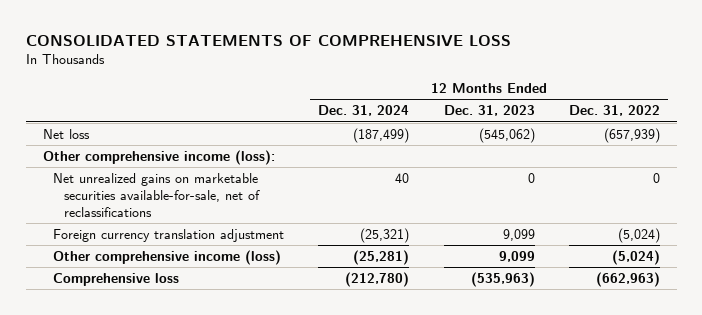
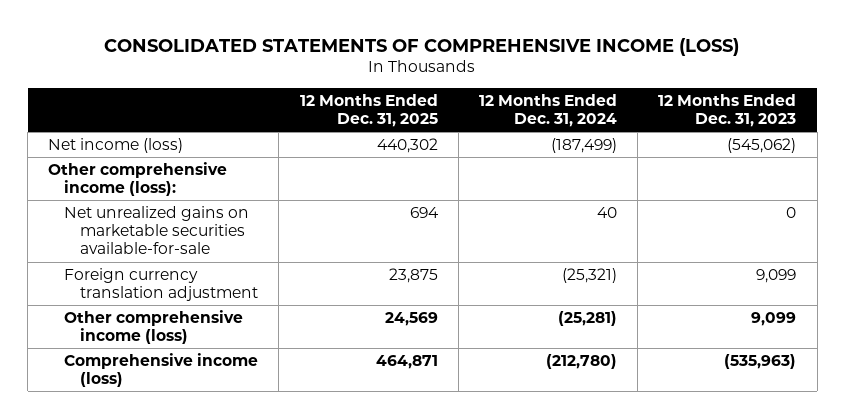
- CONSOLIDATED STATEMENTS OF COMPREHENSIVE LOSS
+ CONSOLIDATED STATEMENTS OF COMPREHENSIVE INCOME (LOSS)
- | 12 Months Ended Dec. 31, 2024 | 12 Months Ended Dec. 31, 2023 | 12 Months Ended Dec. 31, 2022
+ | 12 Months Ended Dec. 31, 2025 | 12 Months Ended Dec. 31, 2024 | 12 Months Ended Dec. 31, 2023
- Net loss | (187,499) | (545,062) | (657,939)
+ Net income (loss) | 440,302 | (187,499) | (545,062)
- Net unrealized gains on marketable securities available-for-sale, net of reclassifications | 40 | 0 | 0
+ Net unrealized gains on marketable securities available-for-sale | 694 | 40 | 0
- Comprehensive loss | (212,780) | (535,963) | (662,963)
+ Comprehensive income (loss) | 464,871 | (212,780) | (535,963)

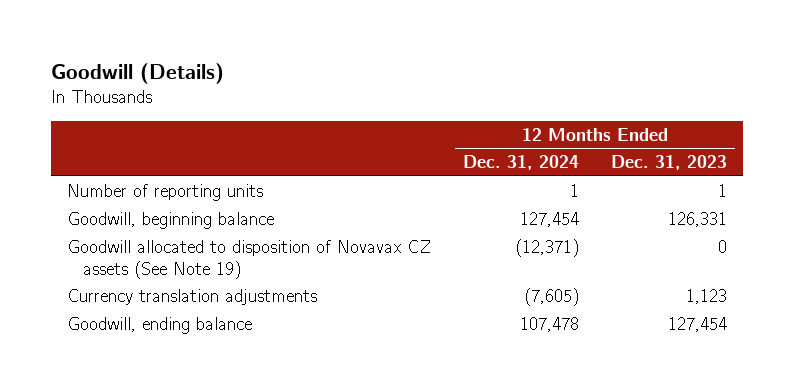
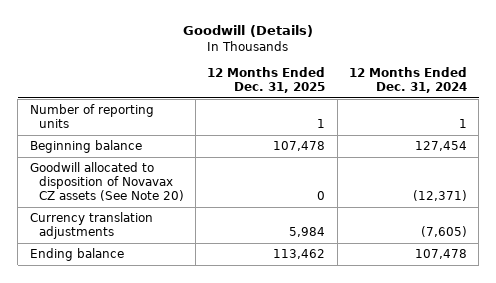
- | 12 Months Ended Dec. 31, 2024 | 12 Months Ended Dec. 31, 2023
+ | 12 Months Ended Dec. 31, 2025 | 12 Months Ended Dec. 31, 2024
- Goodwill, beginning balance | 127,454 | 126,331
- Goodwill allocated to disposition of Novavax CZ assets (See Note 19) | (12,371) | 0
+ Beginning balance | 107,478 | 127,454
+ Goodwill allocated to disposition of Novavax CZ assets (See Note 20) | 0 | (12,371)
- Goodwill, ending balance | 107,478 | 127,454
+ Ending balance | 113,462 | 107,478

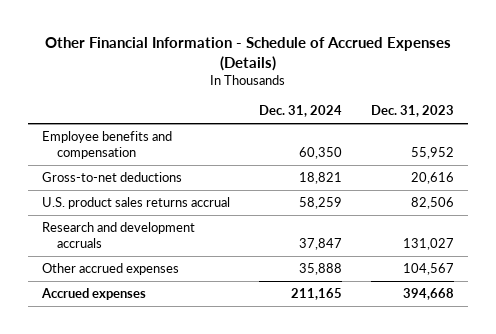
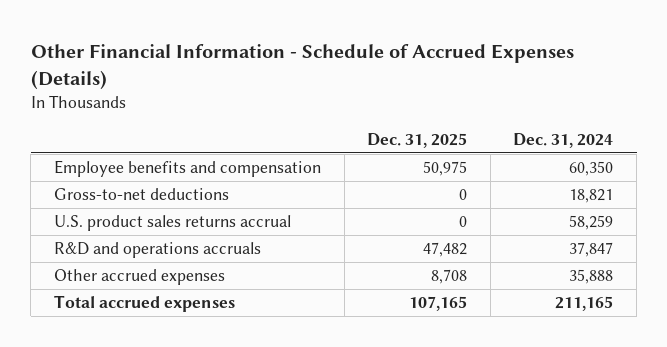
- | Dec. 31, 2024 | Dec. 31, 2023
+ | Dec. 31, 2025 | Dec. 31, 2024
- Research and development accruals | 37,847 | 131,027
+ R&D and operations accruals | 47,482 | 37,847
- Accrued expenses | 211,165 | 394,668
+ Total accrued expenses | 107,165 | 211,165

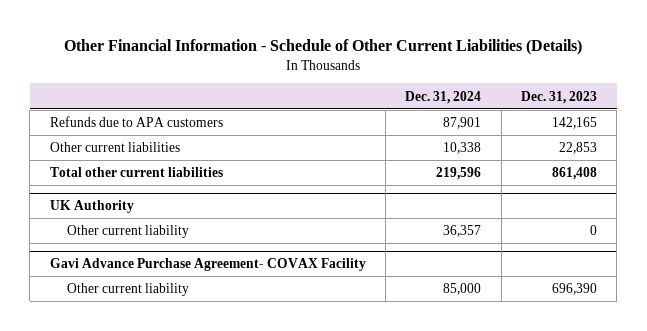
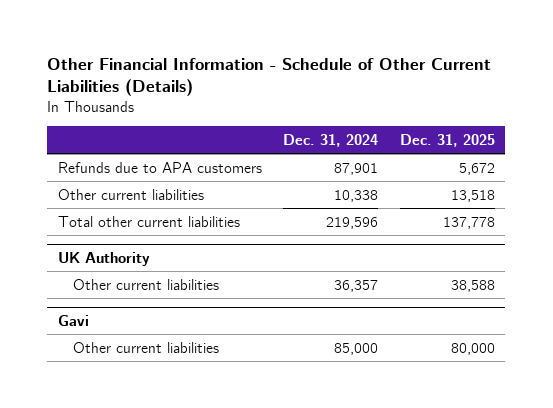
- | Dec. 31, 2024 | Dec. 31, 2023
+ | Dec. 31, 2024 | Dec. 31, 2025
@ UK Authority
- Other current liability | 36,357 | 0
- Gavi Advance Purchase Agreement- COVAX Facility
- Other current liability | 85,000 | 696,390
@ UK Authority
+ Other current liabilities | 36,357 | 38,588
+ Gavi
+ Other current liabilities | 85,000 | 80,000

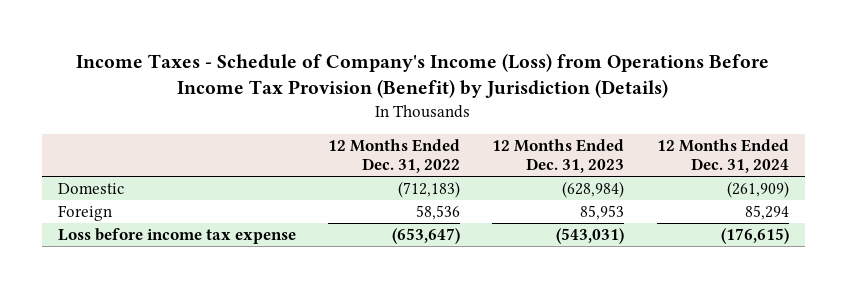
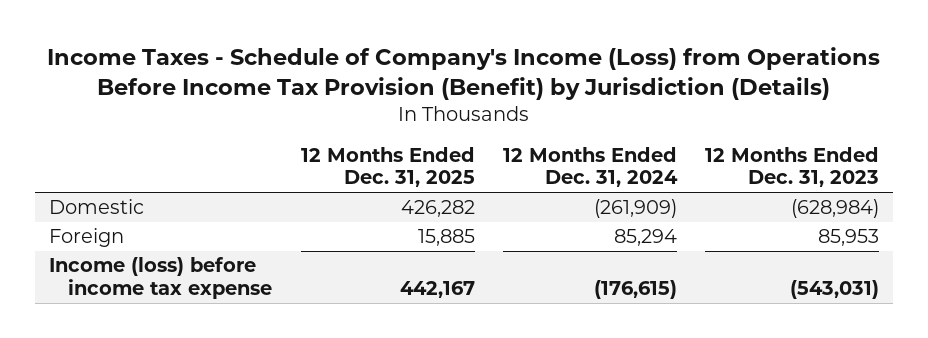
- | 12 Months Ended Dec. 31, 2022 | 12 Months Ended Dec. 31, 2023 | 12 Months Ended Dec. 31, 2024
+ | 12 Months Ended Dec. 31, 2025 | 12 Months Ended Dec. 31, 2024 | 12 Months Ended Dec. 31, 2023
- Loss before income tax expense | (653,647) | (543,031) | (176,615)
+ Income (loss) before income tax expense | 442,167 | (176,615) | (543,031)

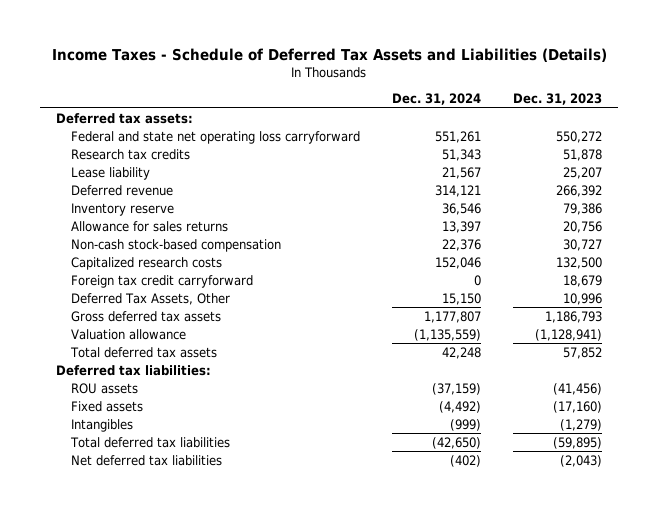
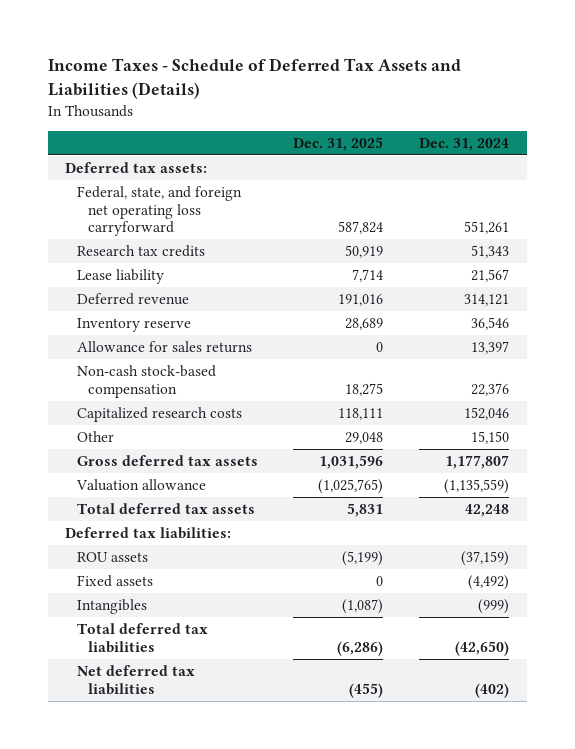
- | Dec. 31, 2024 | Dec. 31, 2023
+ | Dec. 31, 2025 | Dec. 31, 2024
- Federal and state net operating loss carryforward | 551,261 | 550,272
+ Federal, state, and foreign net operating loss carryforward | 587,824 | 551,261
- Foreign tax credit carryforward | 0 | 18,679
- Deferred Tax Assets, Other | 15,150 | 10,996
+ Other | 29,048 | 15,150

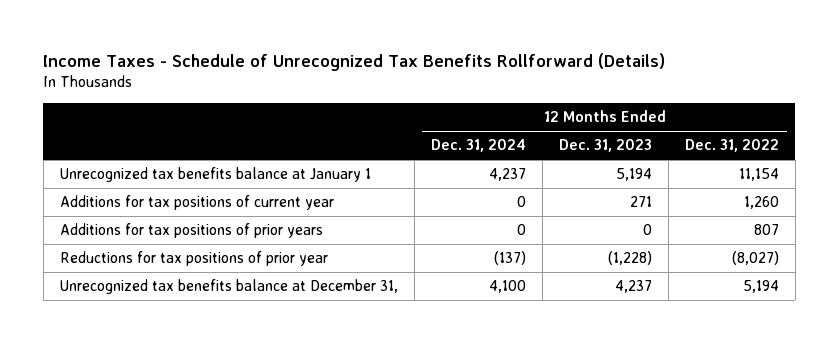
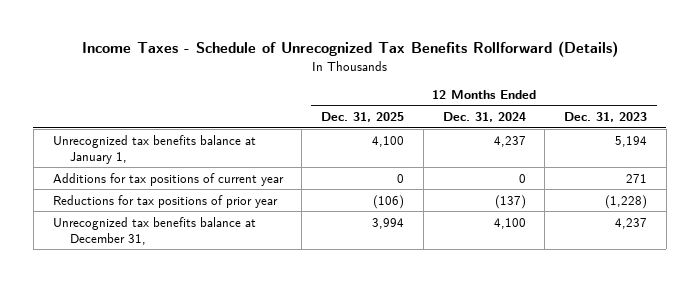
- | 12 Months Ended Dec. 31, 2024 | 12 Months Ended Dec. 31, 2023 | 12 Months Ended Dec. 31, 2022
+ | 12 Months Ended Dec. 31, 2025 | 12 Months Ended Dec. 31, 2024 | 12 Months Ended Dec. 31, 2023
- Unrecognized tax benefits balance at January 1 | 4,237 | 5,194 | 11,154
+ Unrecognized tax benefits balance at January 1, | 4,100 | 4,237 | 5,194
- Additions for tax positions of prior years | 0 | 0 | 807

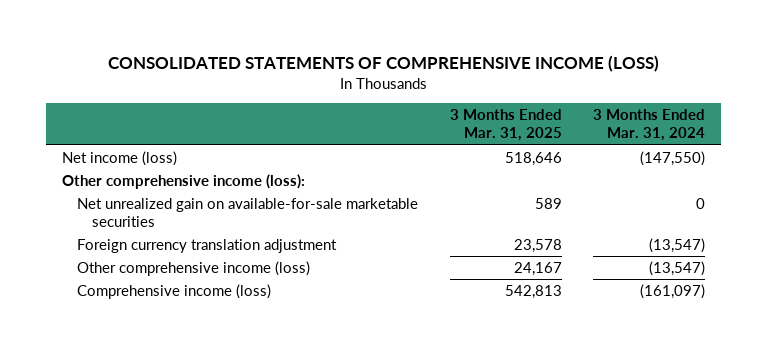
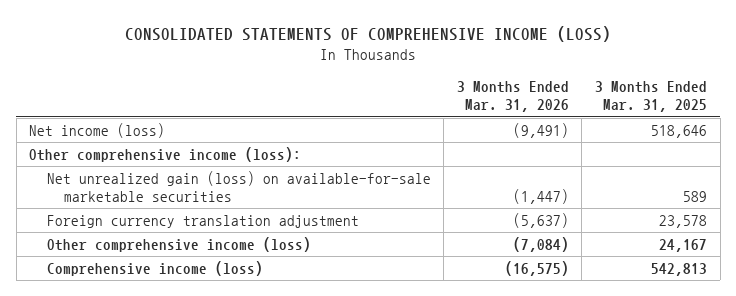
- | 3 Months Ended Mar. 31, 2025 | 3 Months Ended Mar. 31, 2024
+ | 3 Months Ended Mar. 31, 2026 | 3 Months Ended Mar. 31, 2025
- Net unrealized gain on available-for-sale marketable securities | 589 | 0
+ Net unrealized gain (loss) on available-for-sale marketable securities | (1,447) | 589

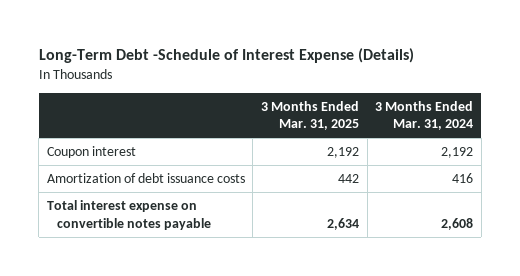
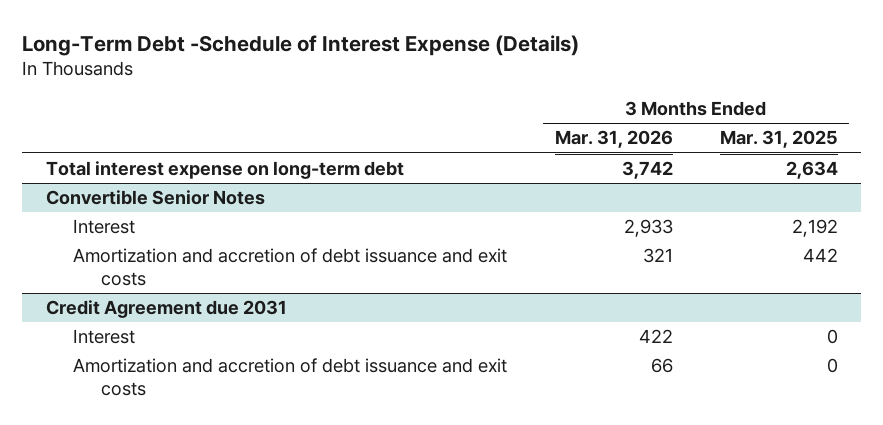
- | 3 Months Ended Mar. 31, 2025 | 3 Months Ended Mar. 31, 2024
+ | 3 Months Ended Mar. 31, 2026 | 3 Months Ended Mar. 31, 2025
- Coupon interest | 2,192 | 2,192
- Amortization of debt issuance costs | 442 | 416
- Total interest expense on convertible notes payable | 2,634 | 2,608
+ Total interest expense on long-term debt | 3,742 | 2,634
+ Convertible Senior Notes
+ Interest | 2,933 | 2,192
+ Amortization and accretion of debt issuance and exit costs | 321 | 442
+ Credit Agreement due 2031
+ Interest | 422 | 0
+ Amortization and accretion of debt issuance and exit costs | 66 | 0

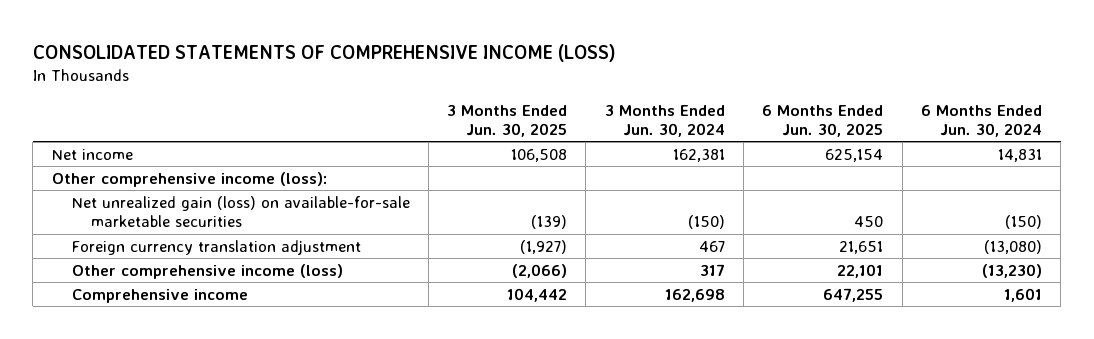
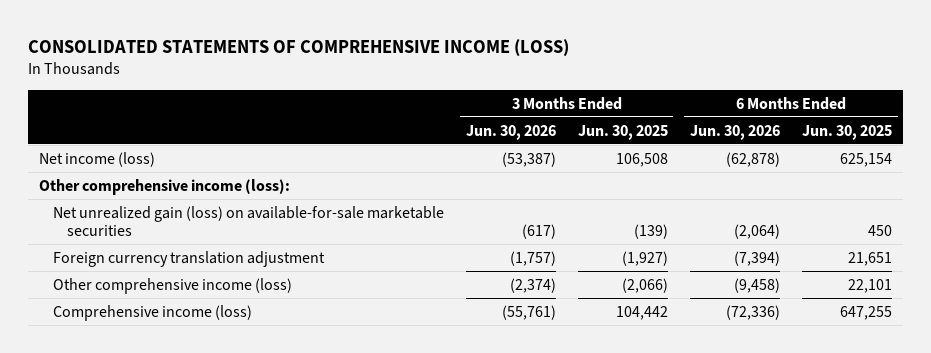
- | 3 Months Ended Jun. 30, 2025 | 3 Months Ended Jun. 30, 2024 | 6 Months Ended Jun. 30, 2025 | 6 Months Ended Jun. 30, 2024
+ | 3 Months Ended Jun. 30, 2026 | 3 Months Ended Jun. 30, 2025 | 6 Months Ended Jun. 30, 2026 | 6 Months Ended Jun. 30, 2025
- Net income | 106,508 | 162,381 | 625,154 | 14,831
+ Net income (loss) | (53,387) | 106,508 | (62,878) | 625,154
- Comprehensive income | 104,442 | 162,698 | 647,255 | 1,601
+ Comprehensive income (loss) | (55,761) | 104,442 | (72,336) | 647,255

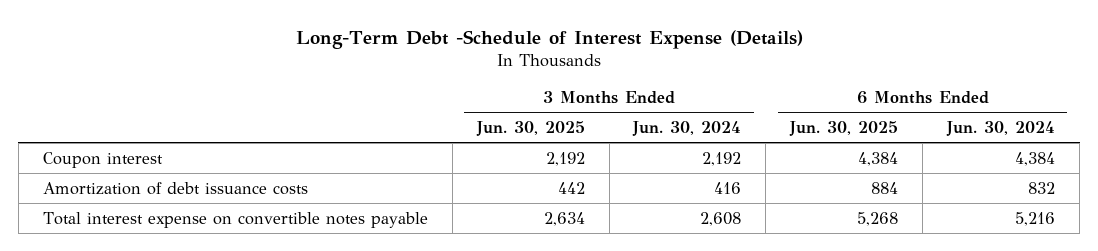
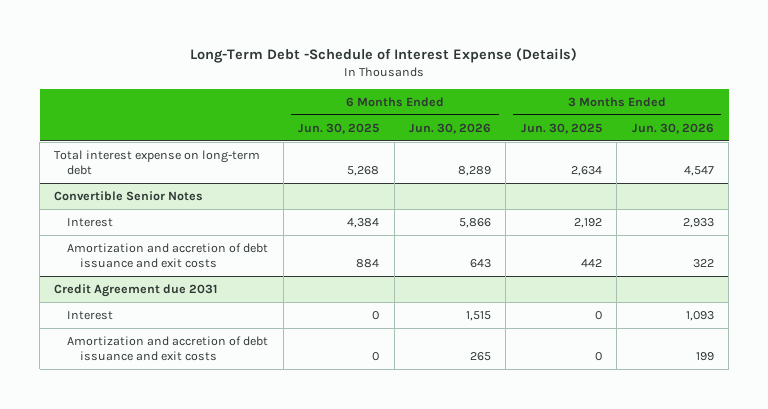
- | 3 Months Ended Jun. 30, 2025 | 3 Months Ended Jun. 30, 2024 | 6 Months Ended Jun. 30, 2025 | 6 Months Ended Jun. 30, 2024
+ | 6 Months Ended Jun. 30, 2025 | 6 Months Ended Jun. 30, 2026 | 3 Months Ended Jun. 30, 2025 | 3 Months Ended Jun. 30, 2026
- Coupon interest | 2,192 | 2,192 | 4,384 | 4,384
- Amortization of debt issuance costs | 442 | 416 | 884 | 832
- Total interest expense on convertible notes payable | 2,634 | 2,608 | 5,268 | 5,216
+ Total interest expense on long-term debt | 5,268 | 8,289 | 2,634 | 4,547
+ Convertible Senior Notes
+ Interest | 4,384 | 5,866 | 2,192 | 2,933
+ Amortization and accretion of debt issuance and exit costs | 884 | 643 | 442 | 322
+ Credit Agreement due 2031
+ Interest | 0 | 1,515 | 0 | 1,093
+ Amortization and accretion of debt issuance and exit costs | 0 | 265 | 0 | 199

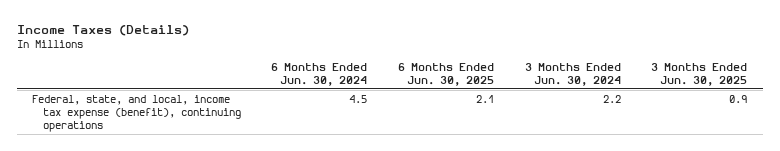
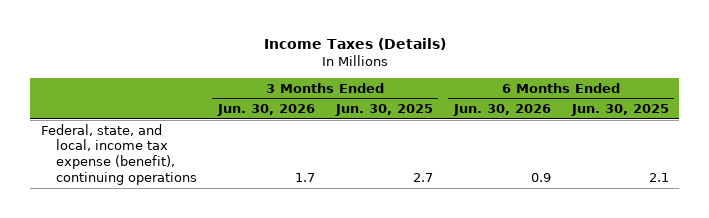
- | 6 Months Ended Jun. 30, 2024 | 6 Months Ended Jun. 30, 2025 | 3 Months Ended Jun. 30, 2024 | 3 Months Ended Jun. 30, 2025
+ | 3 Months Ended Jun. 30, 2026 | 3 Months Ended Jun. 30, 2025 | 6 Months Ended Jun. 30, 2026 | 6 Months Ended Jun. 30, 2025
- Federal, state, and local, income tax expense (benefit), continuing operations | 4.5 | 2.1 | 2.2 | 0.9
+ Federal, state, and local, income tax expense (benefit), continuing operations | 1.7 | 2.7 | 0.9 | 2.1

